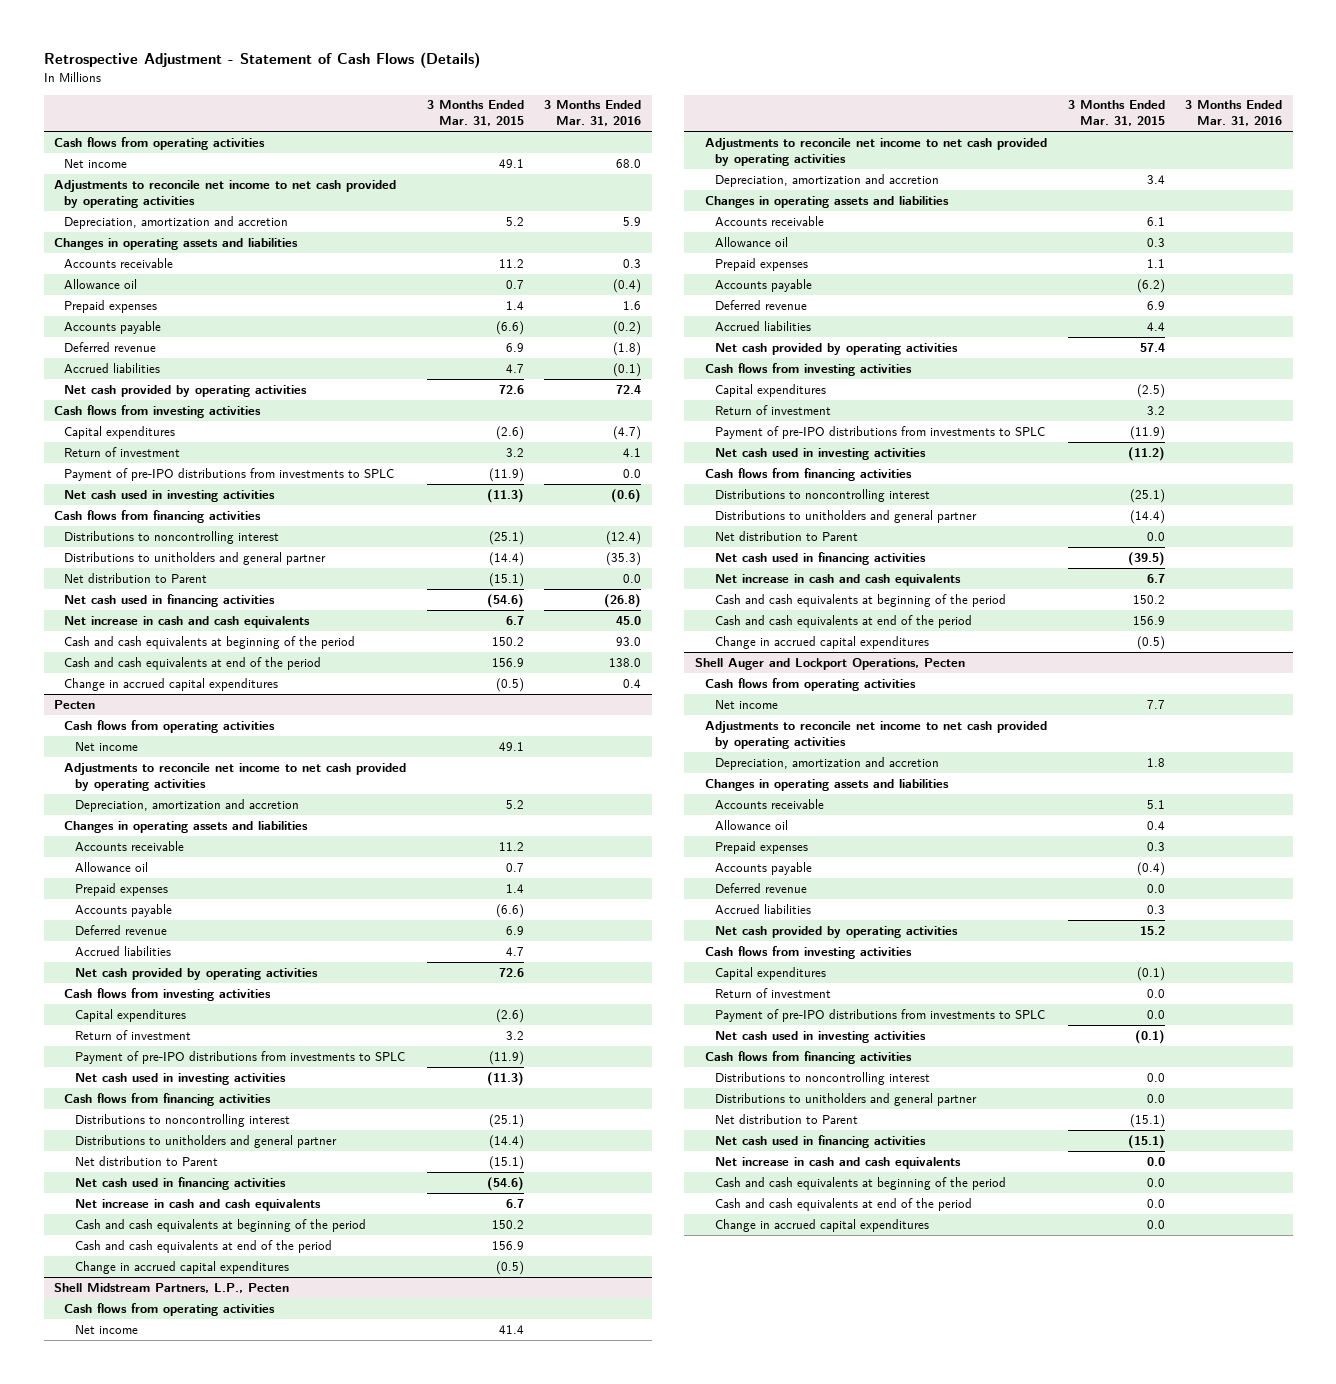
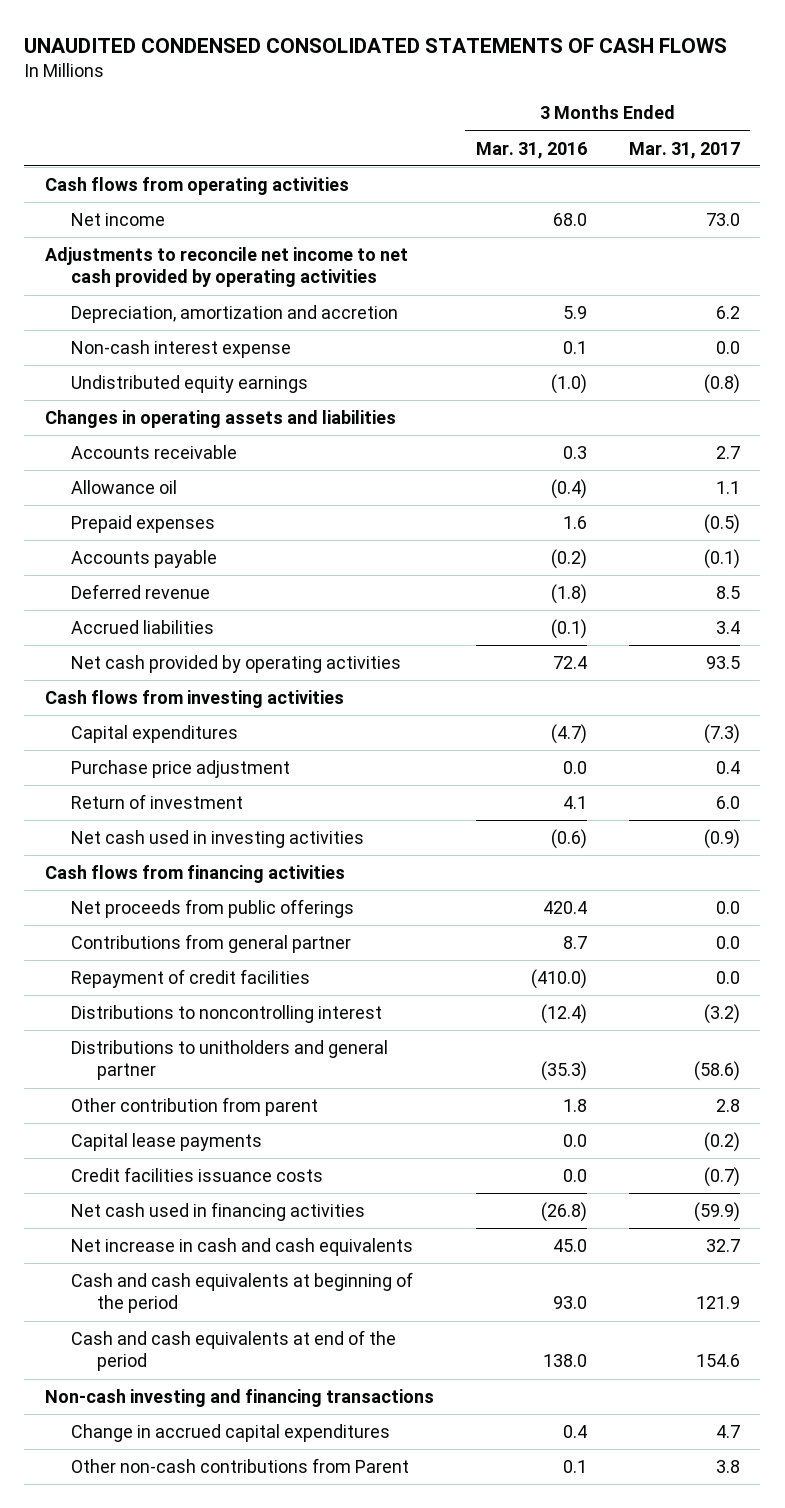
- Retrospective Adjustment - Statement of Cash Flows (Details)
+ UNAUDITED CONDENSED CONSOLIDATED STATEMENTS OF CASH FLOWS
- | 3 Months Ended Mar. 31, 2015 | 3 Months Ended Mar. 31, 2016
+ | 3 Months Ended Mar. 31, 2016 | 3 Months Ended Mar. 31, 2017
+ Non-cash interest expense | 0.1 | 0.0
+ Undistributed equity earnings | (1.0) | (0.8)
+ Purchase price adjustment | 0.0 | 0.4
- Payment of pre-IPO distributions from investments to SPLC | (11.9) | 0.0
+ Net proceeds from public offerings | 420.4 | 0.0
+ Contributions from general partner | 8.7 | 0.0
+ Repayment of credit facilities | (410.0) | 0.0
- Net distribution to Parent | (15.1) | 0.0
+ Other contribution from parent | 1.8 | 2.8
+ Capital lease payments | 0.0 | (0.2)
+ Credit facilities issuance costs | 0.0 | (0.7)
+ Non-cash investing and financing transactions
- Pecten
- Cash flows from operating activities
- Net income | 49.1 |
- Adjustments to reconcile net income to net cash provided by operating activities
- Depreciation, amortization and accretion | 5.2 |
- Changes in operating assets and liabilities
- Accounts receivable | 11.2 |
- Allowance oil | 0.7 |
- Prepaid expenses | 1.4 |
- Accounts payable | (6.6) |
- Deferred revenue | 6.9 |
- Accrued liabilities | 4.7 |
- Net cash provided by operating activities | 72.6 |
- Cash flows from investing activities
- Capital expenditures | (2.6) |
- Return of investment | 3.2 |
- Payment of pre-IPO distributions from investments to SPLC | (11.9) |
- Net cash used in investing activities | (11.3) |
- Cash flows from financing activities
- Distributions to noncontrolling interest | (25.1) |
- Distributions to unitholders and general partner | (14.4) |
- Net distribution to Parent | (15.1) |
- Net cash used in financing activities | (54.6) |
- Net increase in cash and cash equivalents | 6.7 |
- Cash and cash equivalents at beginning of the period | 150.2 |
- Cash and cash equivalents at end of the period | 156.9 |
- Change in accrued capital expenditures | (0.5) |
- Shell Midstream Partners, L.P., Pecten
- Cash flows from operating activities
- Net income | 41.4 |
- Adjustments to reconcile net income to net cash provided by operating activities
- Depreciation, amortization and accretion | 3.4 |
- Changes in operating assets and liabilities
- Accounts receivable | 6.1 |
- Allowance oil | 0.3 |
- Prepaid expenses | 1.1 |
- Accounts payable | (6.2) |
- Deferred revenue | 6.9 |
- Accrued liabilities | 4.4 |
- Net cash provided by operating activities | 57.4 |
- Cash flows from investing activities
- Capital expenditures | (2.5) |
- Return of investment | 3.2 |
- Payment of pre-IPO distributions from investments to SPLC | (11.9) |
- Net cash used in investing activities | (11.2) |
- Cash flows from financing activities
- Distributions to noncontrolling interest | (25.1) |
- Distributions to unitholders and general partner | (14.4) |
- Net distribution to Parent | 0.0 |
- Net cash used in financing activities | (39.5) |
- Net increase in cash and cash equivalents | 6.7 |
- Cash and cash equivalents at beginning of the period | 150.2 |
- Cash and cash equivalents at end of the period | 156.9 |
- Change in accrued capital expenditures | (0.5) |
- Shell Auger and Lockport Operations, Pecten
- Cash flows from operating activities
- Net income | 7.7 |
- Adjustments to reconcile net income to net cash provided by operating activities
- Depreciation, amortization and accretion | 1.8 |
- Changes in operating assets and liabilities
- Accounts receivable | 5.1 |
- Allowance oil | 0.4 |
- Prepaid expenses | 0.3 |
- Accounts payable | (0.4) |
- Deferred revenue | 0.0 |
- Accrued liabilities | 0.3 |
- Net cash provided by operating activities | 15.2 |
- Cash flows from investing activities
- Capital expenditures | (0.1) |
- Return of investment | 0.0 |
- Payment of pre-IPO distributions from investments to SPLC | 0.0 |
- Net cash used in investing activities | (0.1) |
- Cash flows from financing activities
- Distributions to noncontrolling interest | 0.0 |
- Distributions to unitholders and general partner | 0.0 |
- Net distribution to Parent | (15.1) |
- Net cash used in financing activities | (15.1) |
- Net increase in cash and cash equivalents | 0.0 |
- Cash and cash equivalents at beginning of the period | 0.0 |
- Cash and cash equivalents at end of the period | 0.0 |
- Change in accrued capital expenditures | 0.0 |
+ Other non-cash contributions from Parent | 0.1 | 3.8

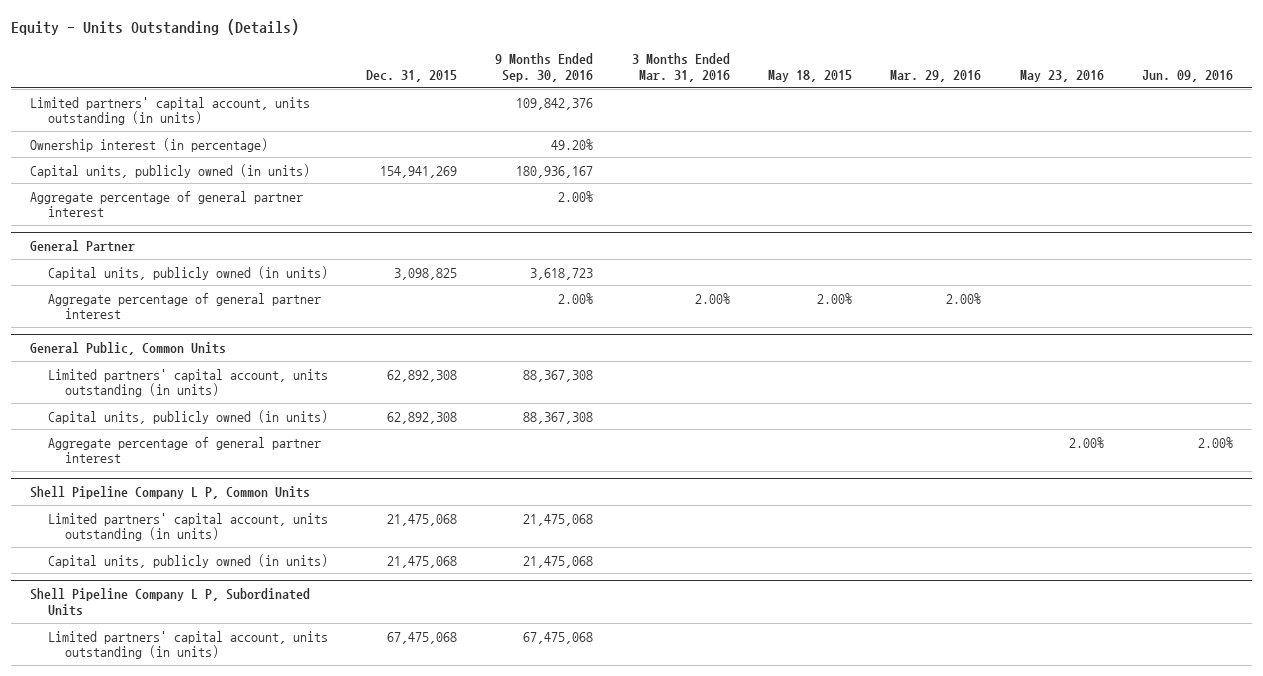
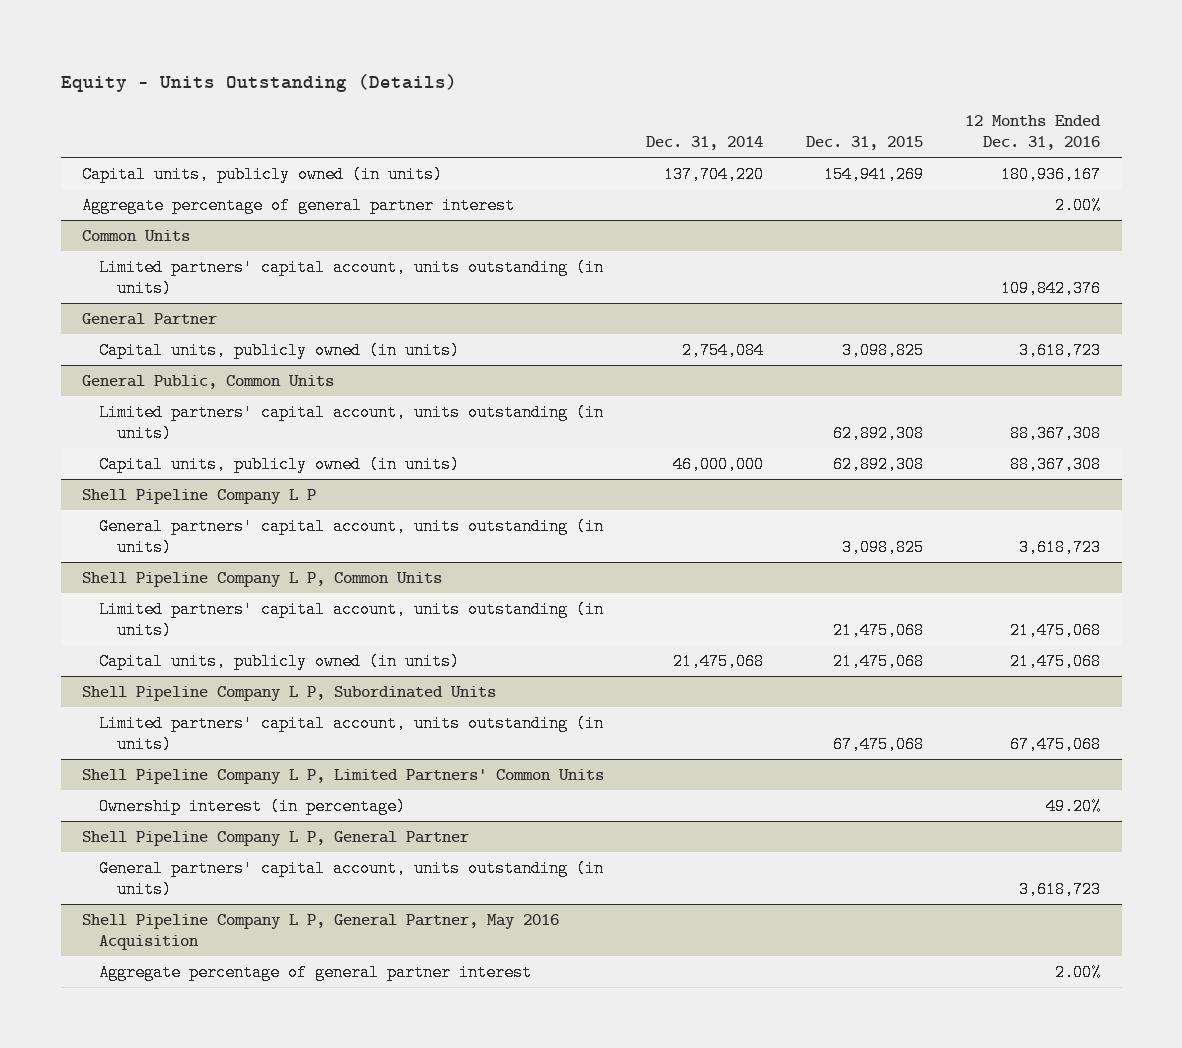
- | Dec. 31, 2015 | 9 Months Ended Sep. 30, 2016 | 3 Months Ended Mar. 31, 2016 | May 18, 2015 | Mar. 29, 2016 | May 23, 2016 | Jun. 09, 2016
+ | Dec. 31, 2014 | Dec. 31, 2015 | 12 Months Ended Dec. 31, 2016
- Limited partners' capital account, units outstanding (in units) | | 109,842,376 | | | | |
- Ownership interest (in percentage) | | 49.20% | | | | |
+ Common Units
+ Limited partners' capital account, units outstanding (in units) | | | 109,842,376
@ General Partner
- Aggregate percentage of general partner interest | | 2.00% | 2.00% | 2.00% | 2.00% | |
@ General Public, Common Units
- Aggregate percentage of general partner interest | | | | | | 2.00% | 2.00%
+ Shell Pipeline Company L P
+ General partners' capital account, units outstanding (in units) | | 3,098,825 | 3,618,723
+ Shell Pipeline Company L P, Limited Partners' Common Units
+ Ownership interest (in percentage) | | | 49.20%
+ Shell Pipeline Company L P, General Partner
+ General partners' capital account, units outstanding (in units) | | | 3,618,723
+ Shell Pipeline Company L P, General Partner, May 2016 Acquisition
+ Aggregate percentage of general partner interest | | | 2.00%

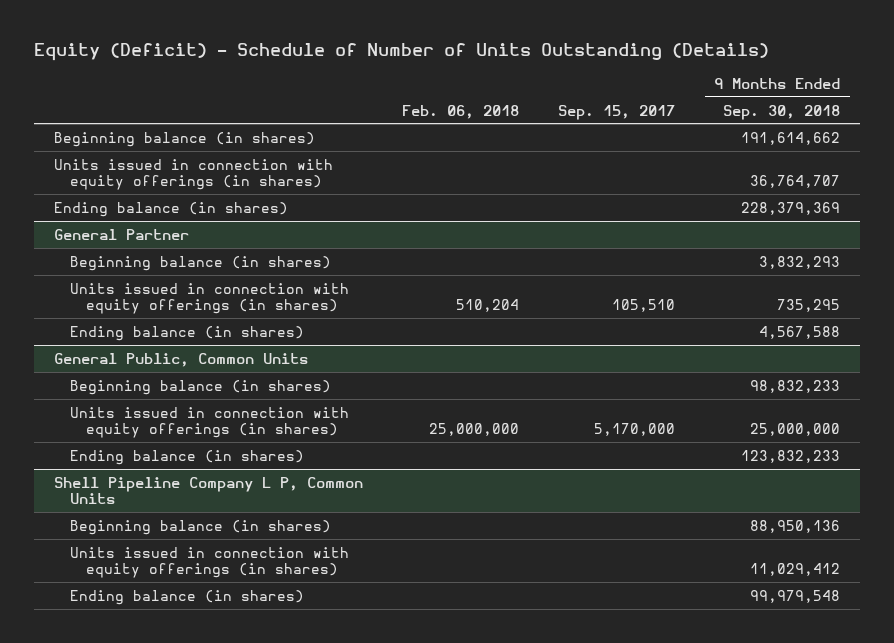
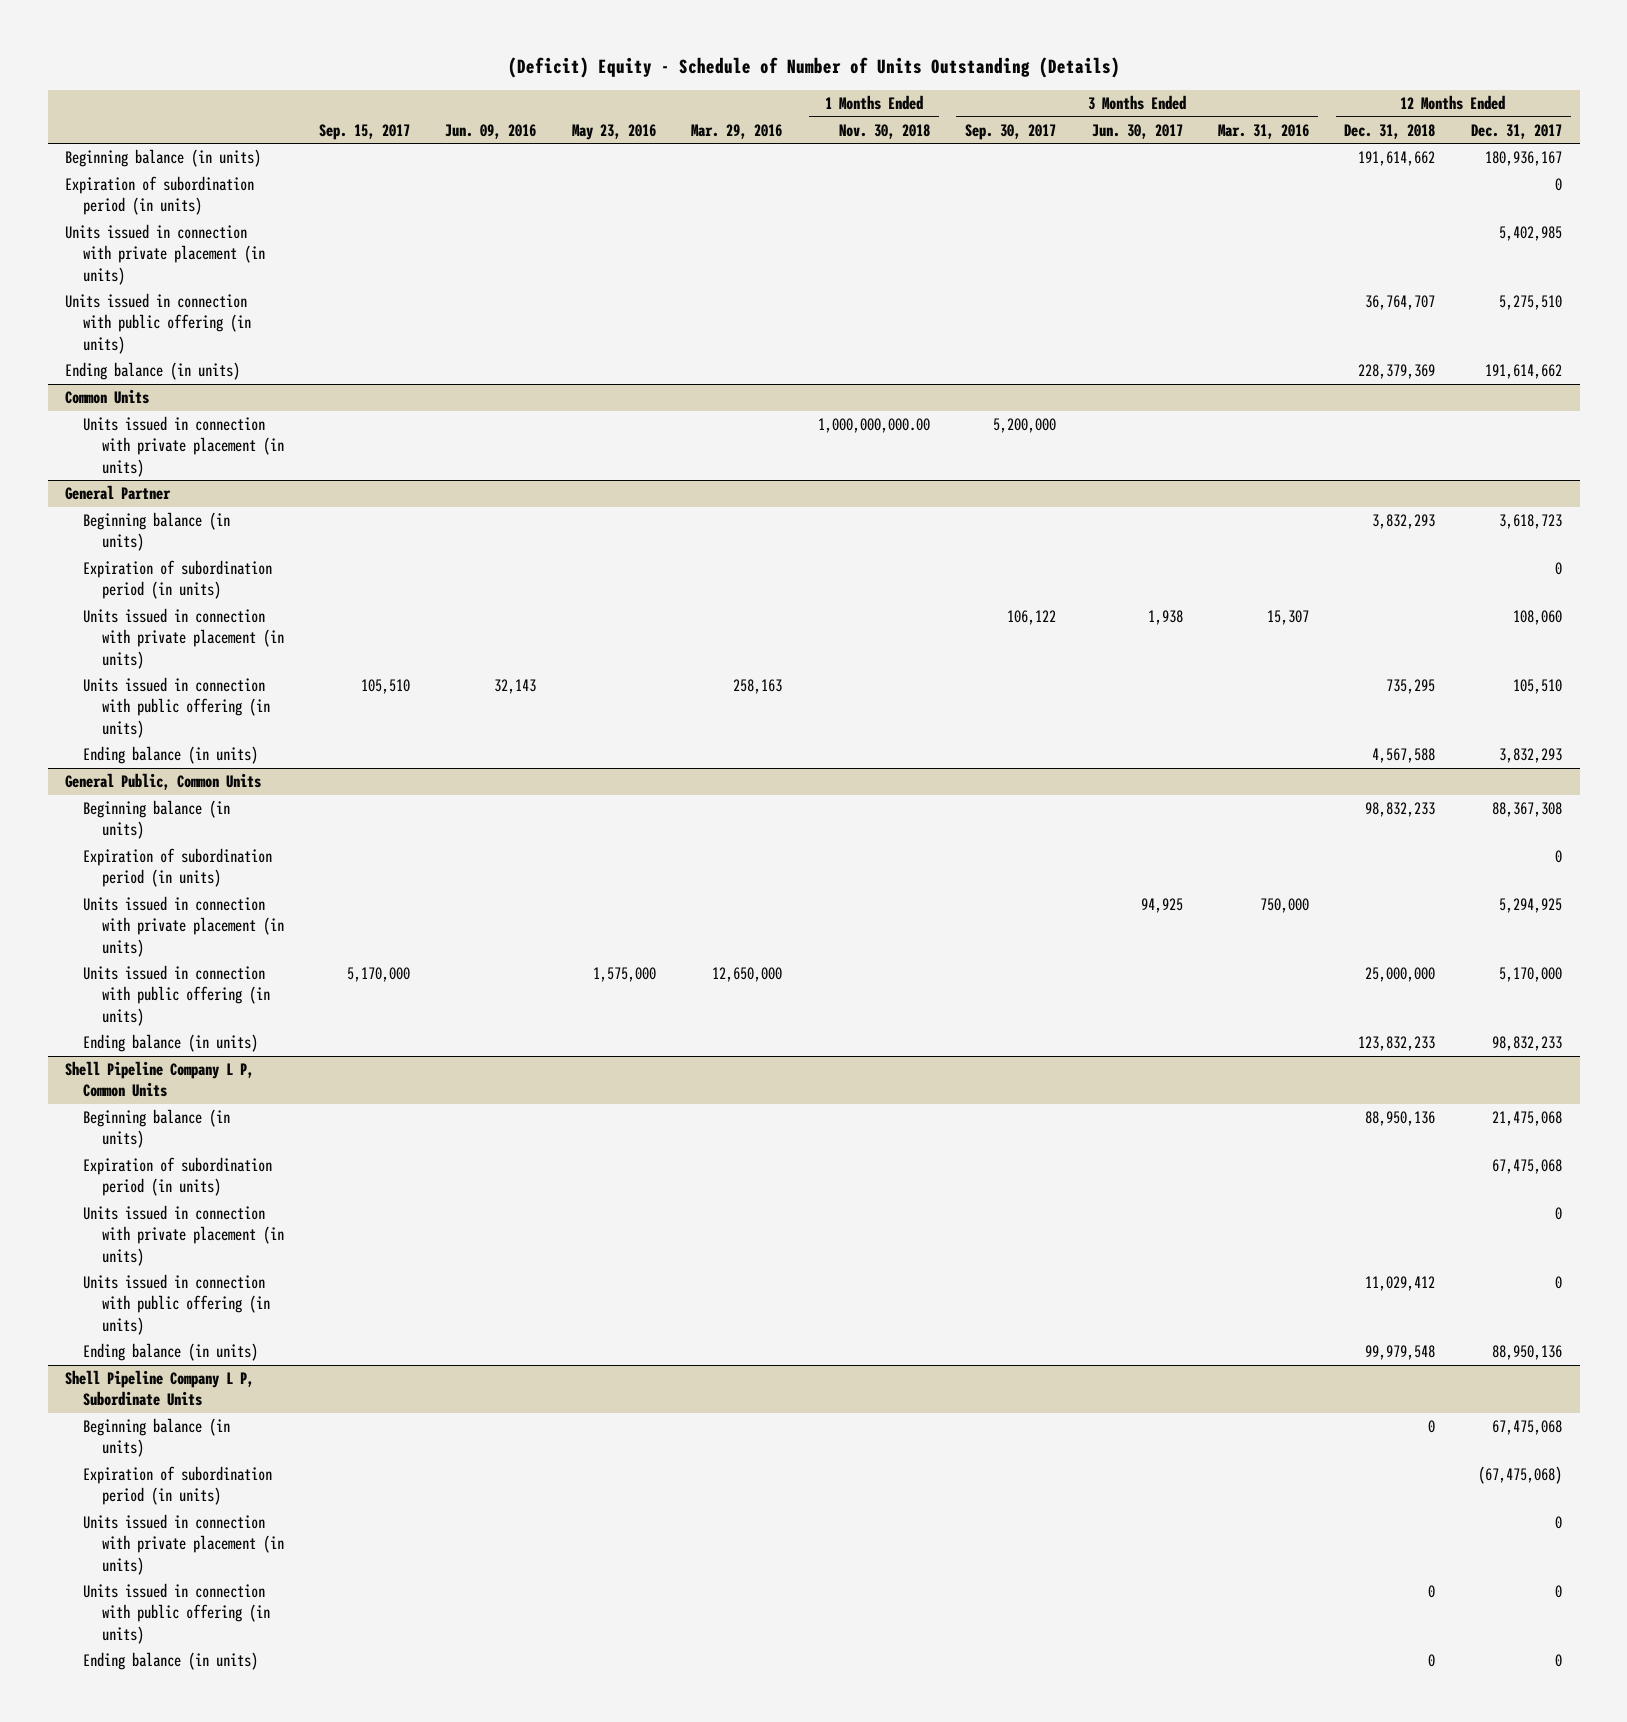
- Equity (Deficit) - Schedule of Number of Units Outstanding (Details)
+ (Deficit) Equity - Schedule of Number of Units Outstanding (Details)
- | Feb. 06, 2018 | Sep. 15, 2017 | 9 Months Ended Sep. 30, 2018
+ | Sep. 15, 2017 | Jun. 09, 2016 | May 23, 2016 | Mar. 29, 2016 | 1 Months Ended Nov. 30, 2018 | 3 Months Ended Sep. 30, 2017 | 3 Months Ended Jun. 30, 2017 | 3 Months Ended Mar. 31, 2016 | 12 Months Ended Dec. 31, 2018 | 12 Months Ended Dec. 31, 2017
- Beginning balance (in shares) | | | 191,614,662
- Units issued in connection with equity offerings (in shares) | | | 36,764,707
- Ending balance (in shares) | | | 228,379,369
+ Beginning balance (in units) | | | | | | | | | 191,614,662 | 180,936,167
+ Expiration of subordination period (in units) | | | | | | | | | | 0
+ Units issued in connection with private placement (in units) | | | | | | | | | | 5,402,985
+ Units issued in connection with public offering (in units) | | | | | | | | | 36,764,707 | 5,275,510
+ Ending balance (in units) | | | | | | | | | 228,379,369 | 191,614,662
+ Common Units
+ Units issued in connection with private placement (in units) | | | | | 1,000,000,000.00 | 5,200,000 | | | |
@ General Partner
- Beginning balance (in shares) | | | 3,832,293
- Units issued in connection with equity offerings (in shares) | 510,204 | 105,510 | 735,295
- Ending balance (in shares) | | | 4,567,588
+ Beginning balance (in units) | | | | | | | | | 3,832,293 | 3,618,723
+ Expiration of subordination period (in units) | | | | | | | | | | 0
+ Units issued in connection with private placement (in units) | | | | | | 106,122 | 1,938 | 15,307 | | 108,060
+ Units issued in connection with public offering (in units) | 105,510 | 32,143 | | 258,163 | | | | | 735,295 | 105,510
+ Ending balance (in units) | | | | | | | | | 4,567,588 | 3,832,293
@ General Public, Common Units
- Beginning balance (in shares) | | | 98,832,233
- Units issued in connection with equity offerings (in shares) | 25,000,000 | 5,170,000 | 25,000,000
- Ending balance (in shares) | | | 123,832,233
+ Beginning balance (in units) | | | | | | | | | 98,832,233 | 88,367,308
+ Expiration of subordination period (in units) | | | | | | | | | | 0
+ Units issued in connection with private placement (in units) | | | | | | | 94,925 | 750,000 | | 5,294,925
+ Units issued in connection with public offering (in units) | 5,170,000 | | 1,575,000 | 12,650,000 | | | | | 25,000,000 | 5,170,000
+ Ending balance (in units) | | | | | | | | | 123,832,233 | 98,832,233
@ Shell Pipeline Company L P, Common Units
- Beginning balance (in shares) | | | 88,950,136
- Units issued in connection with equity offerings (in shares) | | | 11,029,412
- Ending balance (in shares) | | | 99,979,548
+ Beginning balance (in units) | | | | | | | | | 88,950,136 | 21,475,068
+ Expiration of subordination period (in units) | | | | | | | | | | 67,475,068
+ Units issued in connection with private placement (in units) | | | | | | | | | | 0
+ Units issued in connection with public offering (in units) | | | | | | | | | 11,029,412 | 0
+ Ending balance (in units) | | | | | | | | | 99,979,548 | 88,950,136
+ Shell Pipeline Company L P, Subordinate Units
+ Beginning balance (in units) | | | | | | | | | 0 | 67,475,068
+ Expiration of subordination period (in units) | | | | | | | | | | (67,475,068)
+ Units issued in connection with private placement (in units) | | | | | | | | | | 0
+ Units issued in connection with public offering (in units) | | | | | | | | | 0 | 0
+ Ending balance (in units) | | | | | | | | | 0 | 0

